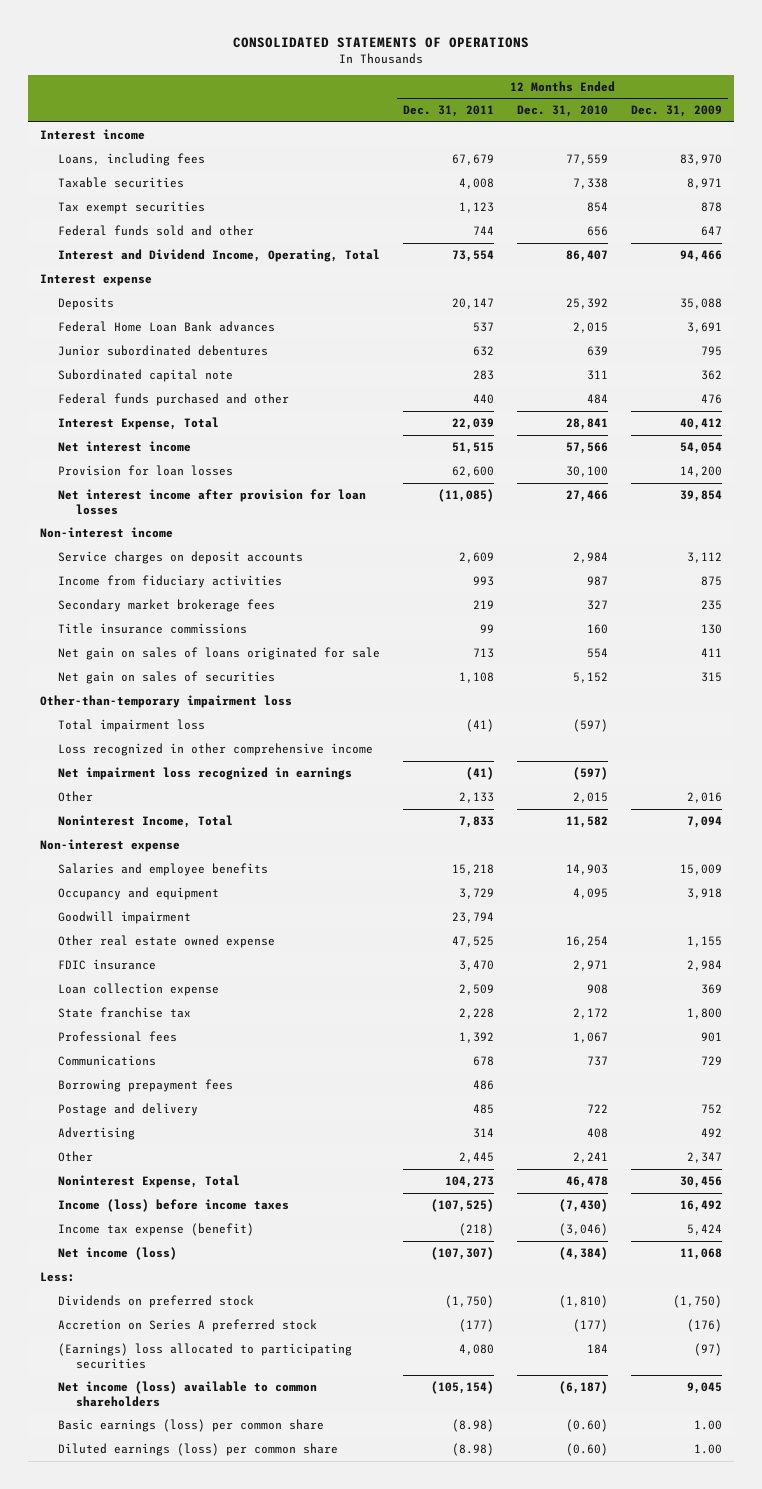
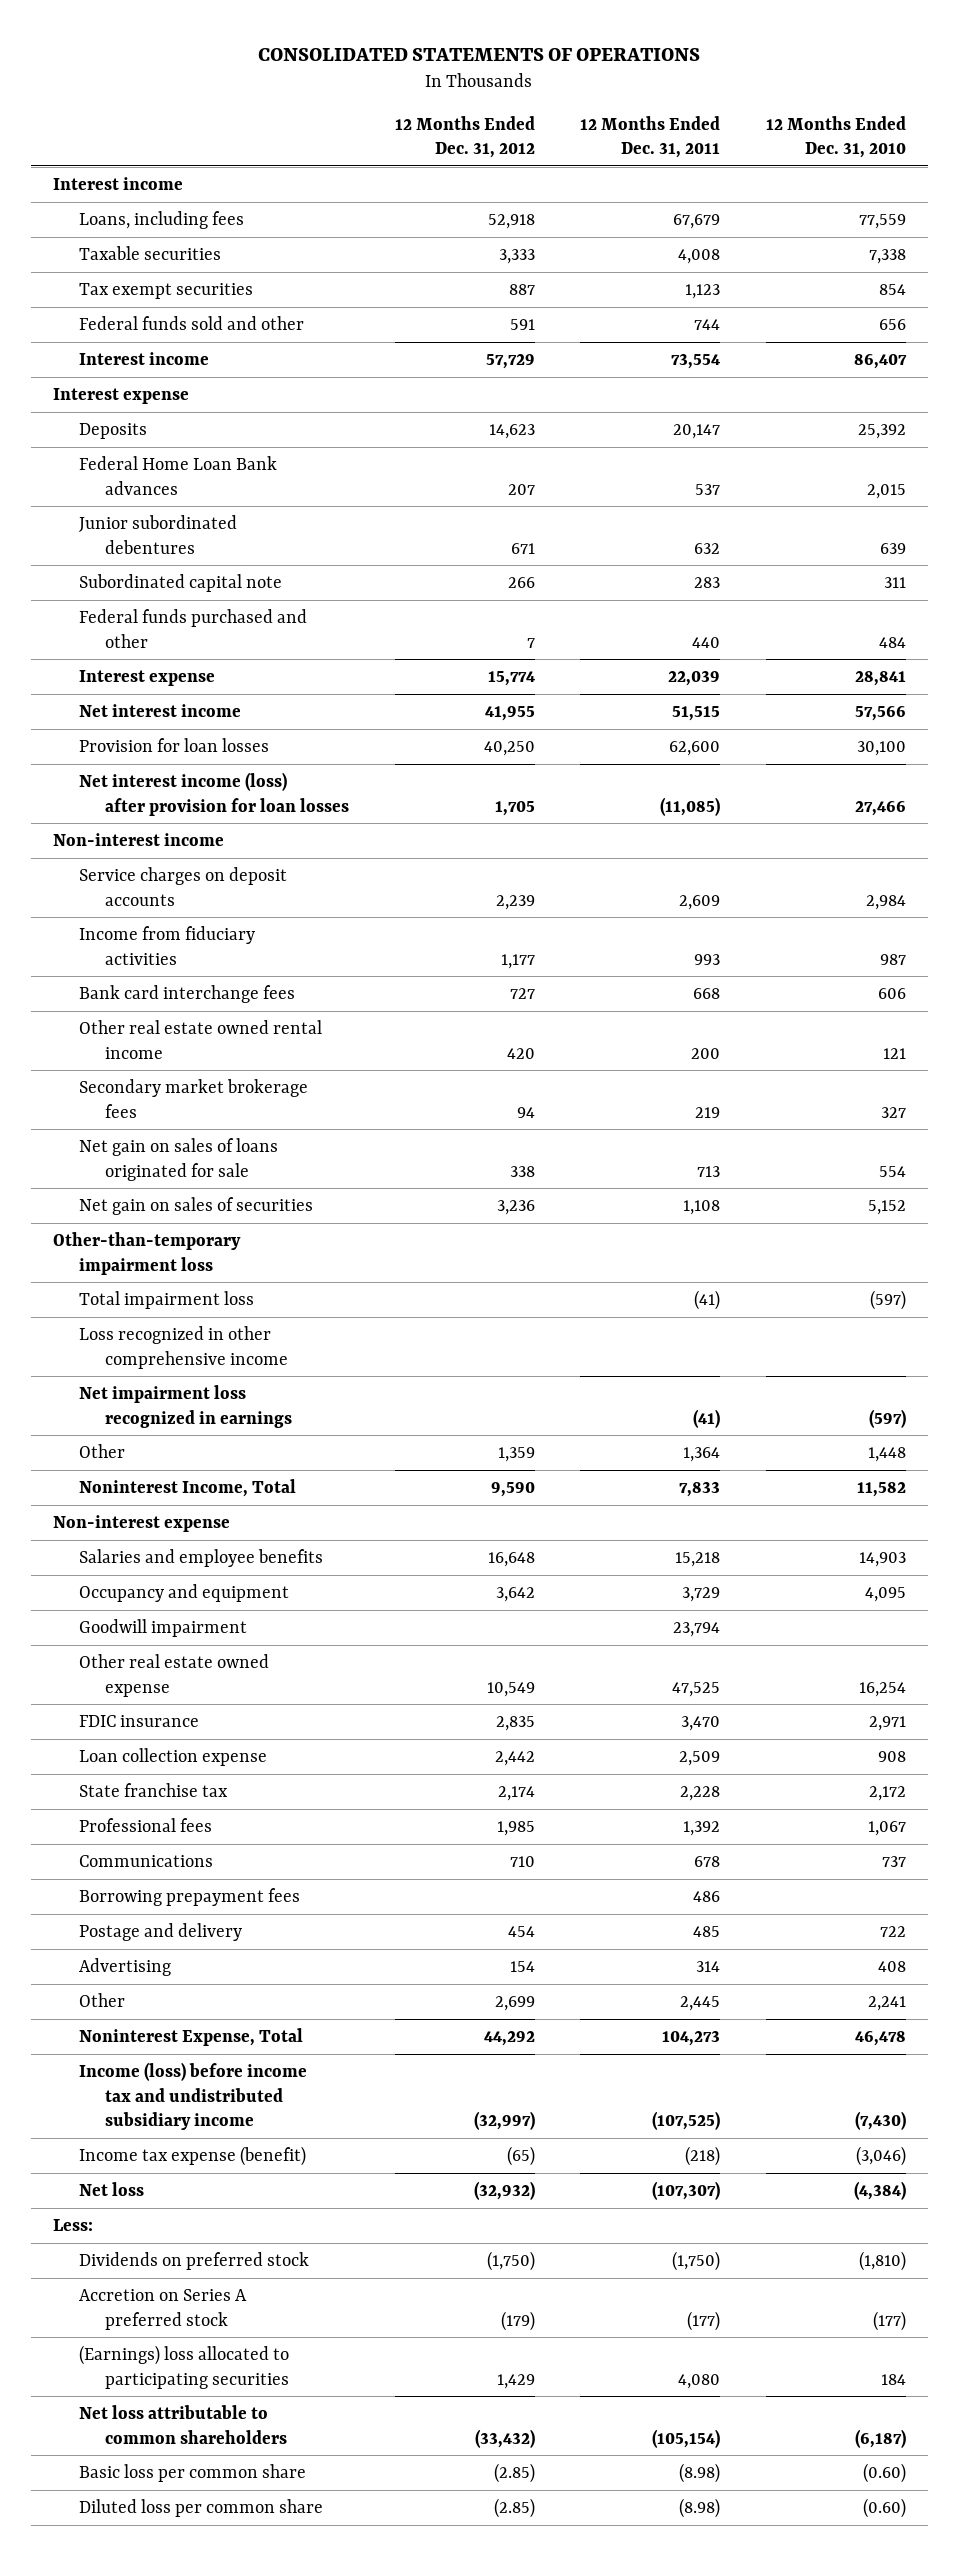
- | 12 Months Ended Dec. 31, 2011 | 12 Months Ended Dec. 31, 2010 | 12 Months Ended Dec. 31, 2009
+ | 12 Months Ended Dec. 31, 2012 | 12 Months Ended Dec. 31, 2011 | 12 Months Ended Dec. 31, 2010
- Interest and Dividend Income, Operating, Total | 73,554 | 86,407 | 94,466
+ Interest income | 57,729 | 73,554 | 86,407
- Interest Expense, Total | 22,039 | 28,841 | 40,412
+ Interest expense | 15,774 | 22,039 | 28,841
- Net interest income after provision for loan losses | (11,085) | 27,466 | 39,854
+ Net interest income (loss) after provision for loan losses | 1,705 | (11,085) | 27,466
+ Bank card interchange fees | 727 | 668 | 606
+ Other real estate owned rental income | 420 | 200 | 121
- Title insurance commissions | 99 | 160 | 130
- Other | 2,133 | 2,015 | 2,016
+ Other | 1,359 | 1,364 | 1,448
- Income (loss) before income taxes | (107,525) | (7,430) | 16,492
+ Income (loss) before income tax and undistributed subsidiary income | (32,997) | (107,525) | (7,430)
- Net income (loss) | (107,307) | (4,384) | 11,068
+ Net loss | (32,932) | (107,307) | (4,384)
- Net income (loss) available to common shareholders | (105,154) | (6,187) | 9,045
- Basic earnings (loss) per common share | (8.98) | (0.60) | 1.00
- Diluted earnings (loss) per common share | (8.98) | (0.60) | 1.00
+ Net loss attributable to common shareholders | (33,432) | (105,154) | (6,187)
+ Basic loss per common share | (2.85) | (8.98) | (0.60)
+ Diluted loss per common share | (2.85) | (8.98) | (0.60)

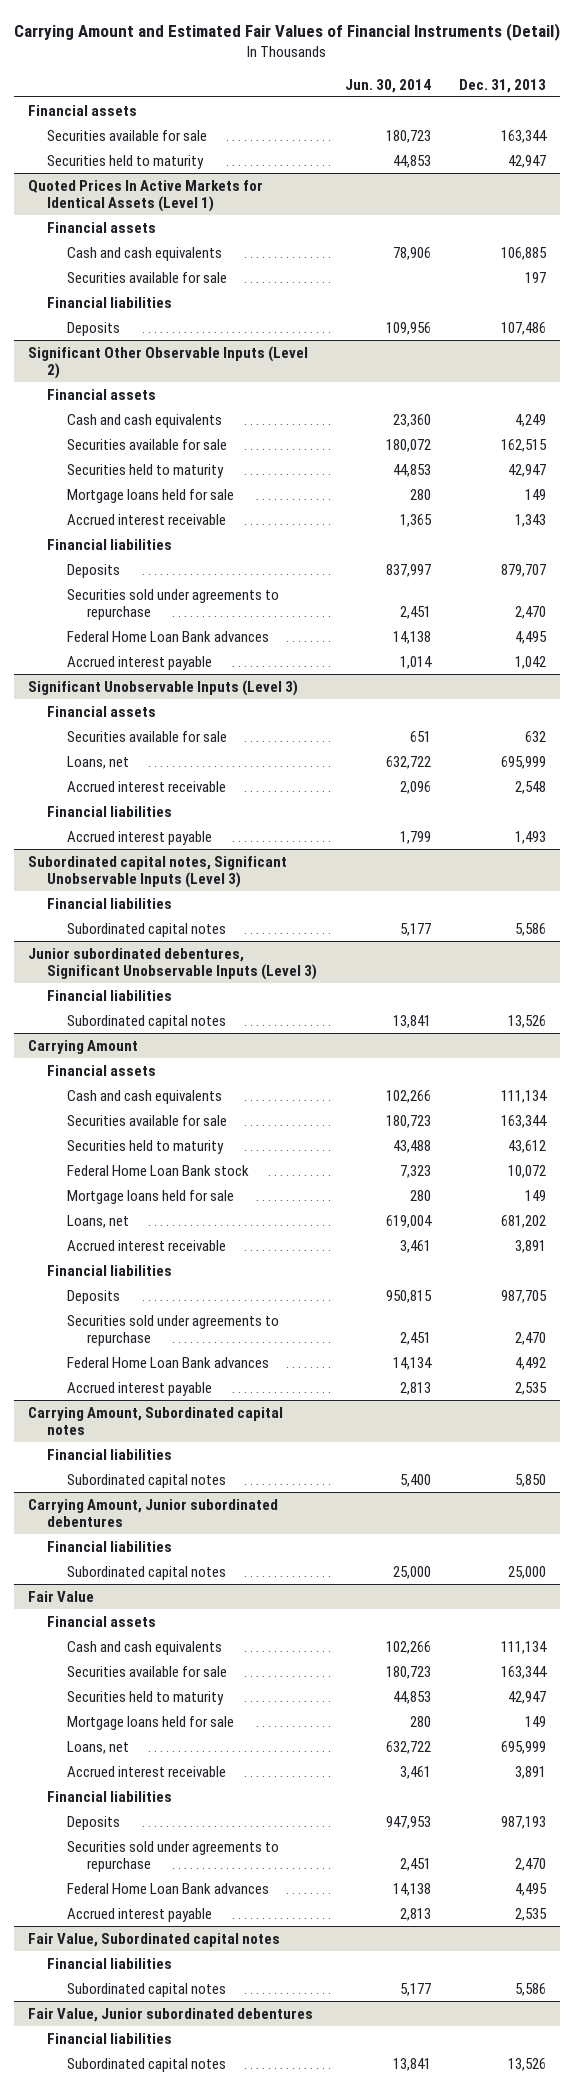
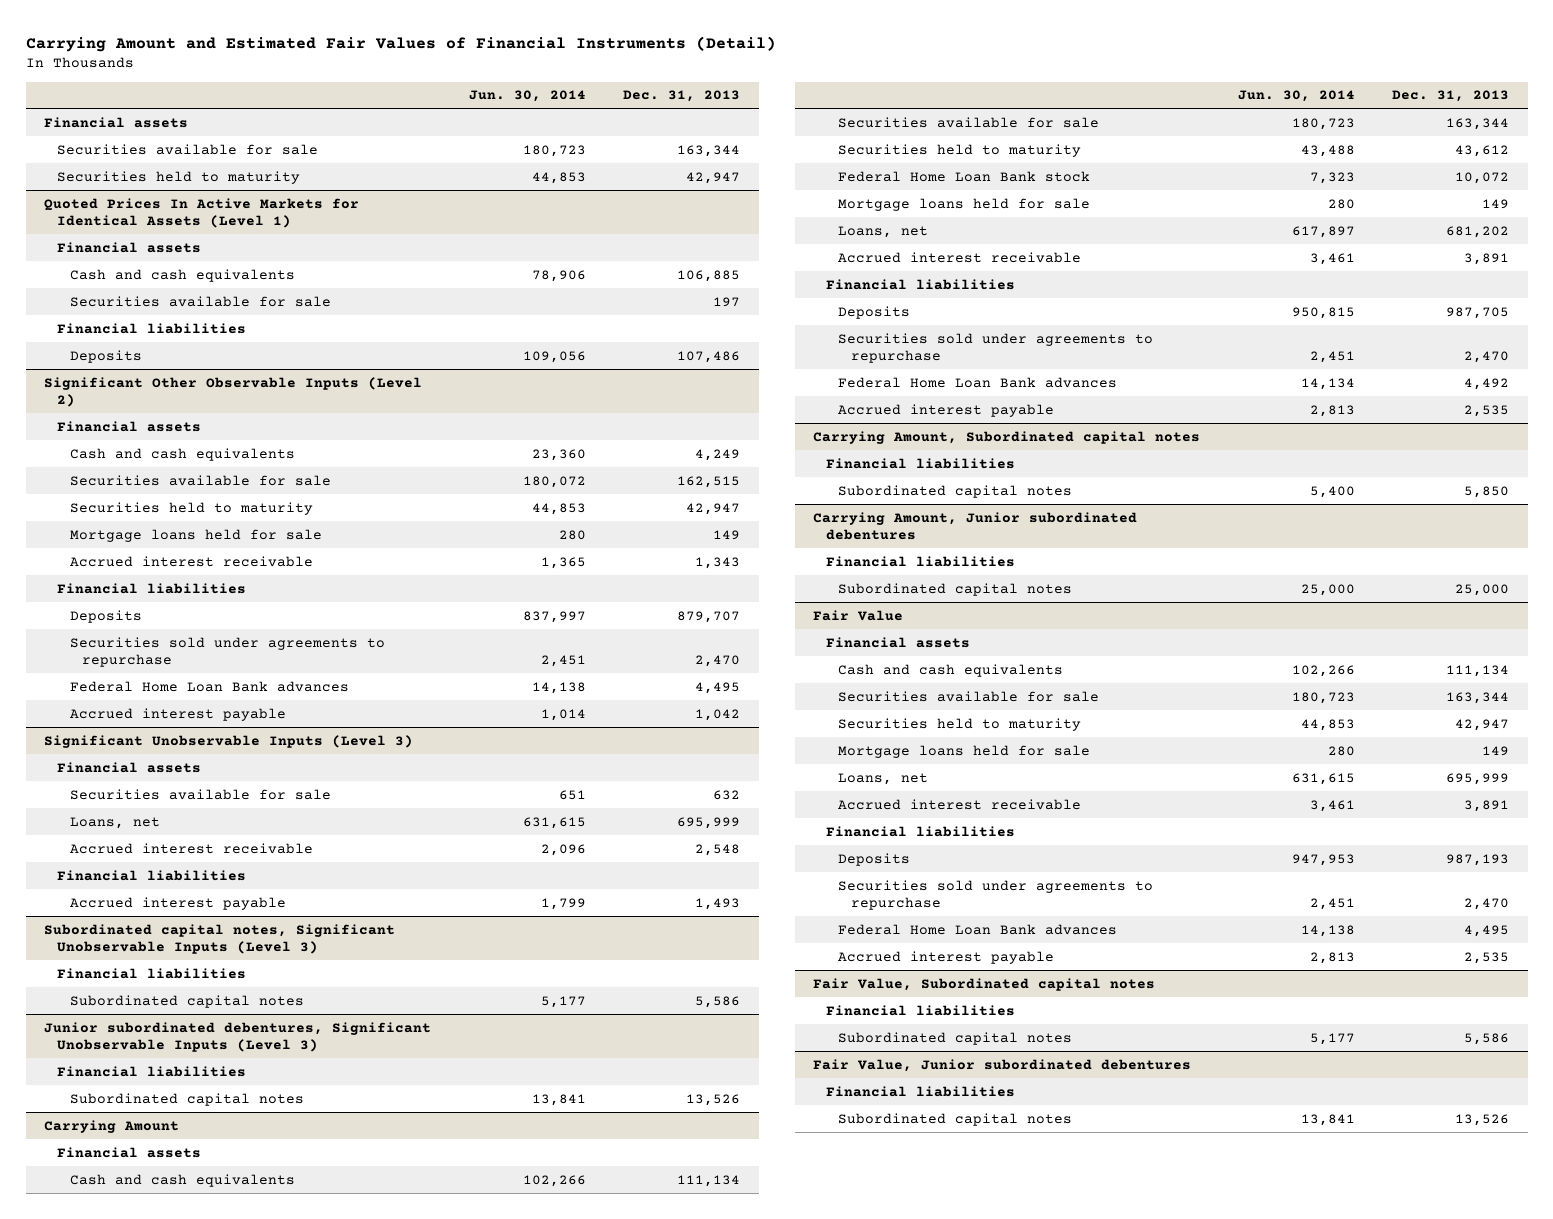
@ Quoted Prices In Active Markets for Identical Assets (Level 1)
- Deposits | 109,956 | 107,486
+ Deposits | 109,056 | 107,486
@ Significant Unobservable Inputs (Level 3)
- Loans, net | 632,722 | 695,999
+ Loans, net | 631,615 | 695,999
@ Carrying Amount
- Loans, net | 619,004 | 681,202
+ Loans, net | 617,897 | 681,202
@ Fair Value
- Loans, net | 632,722 | 695,999
+ Loans, net | 631,615 | 695,999

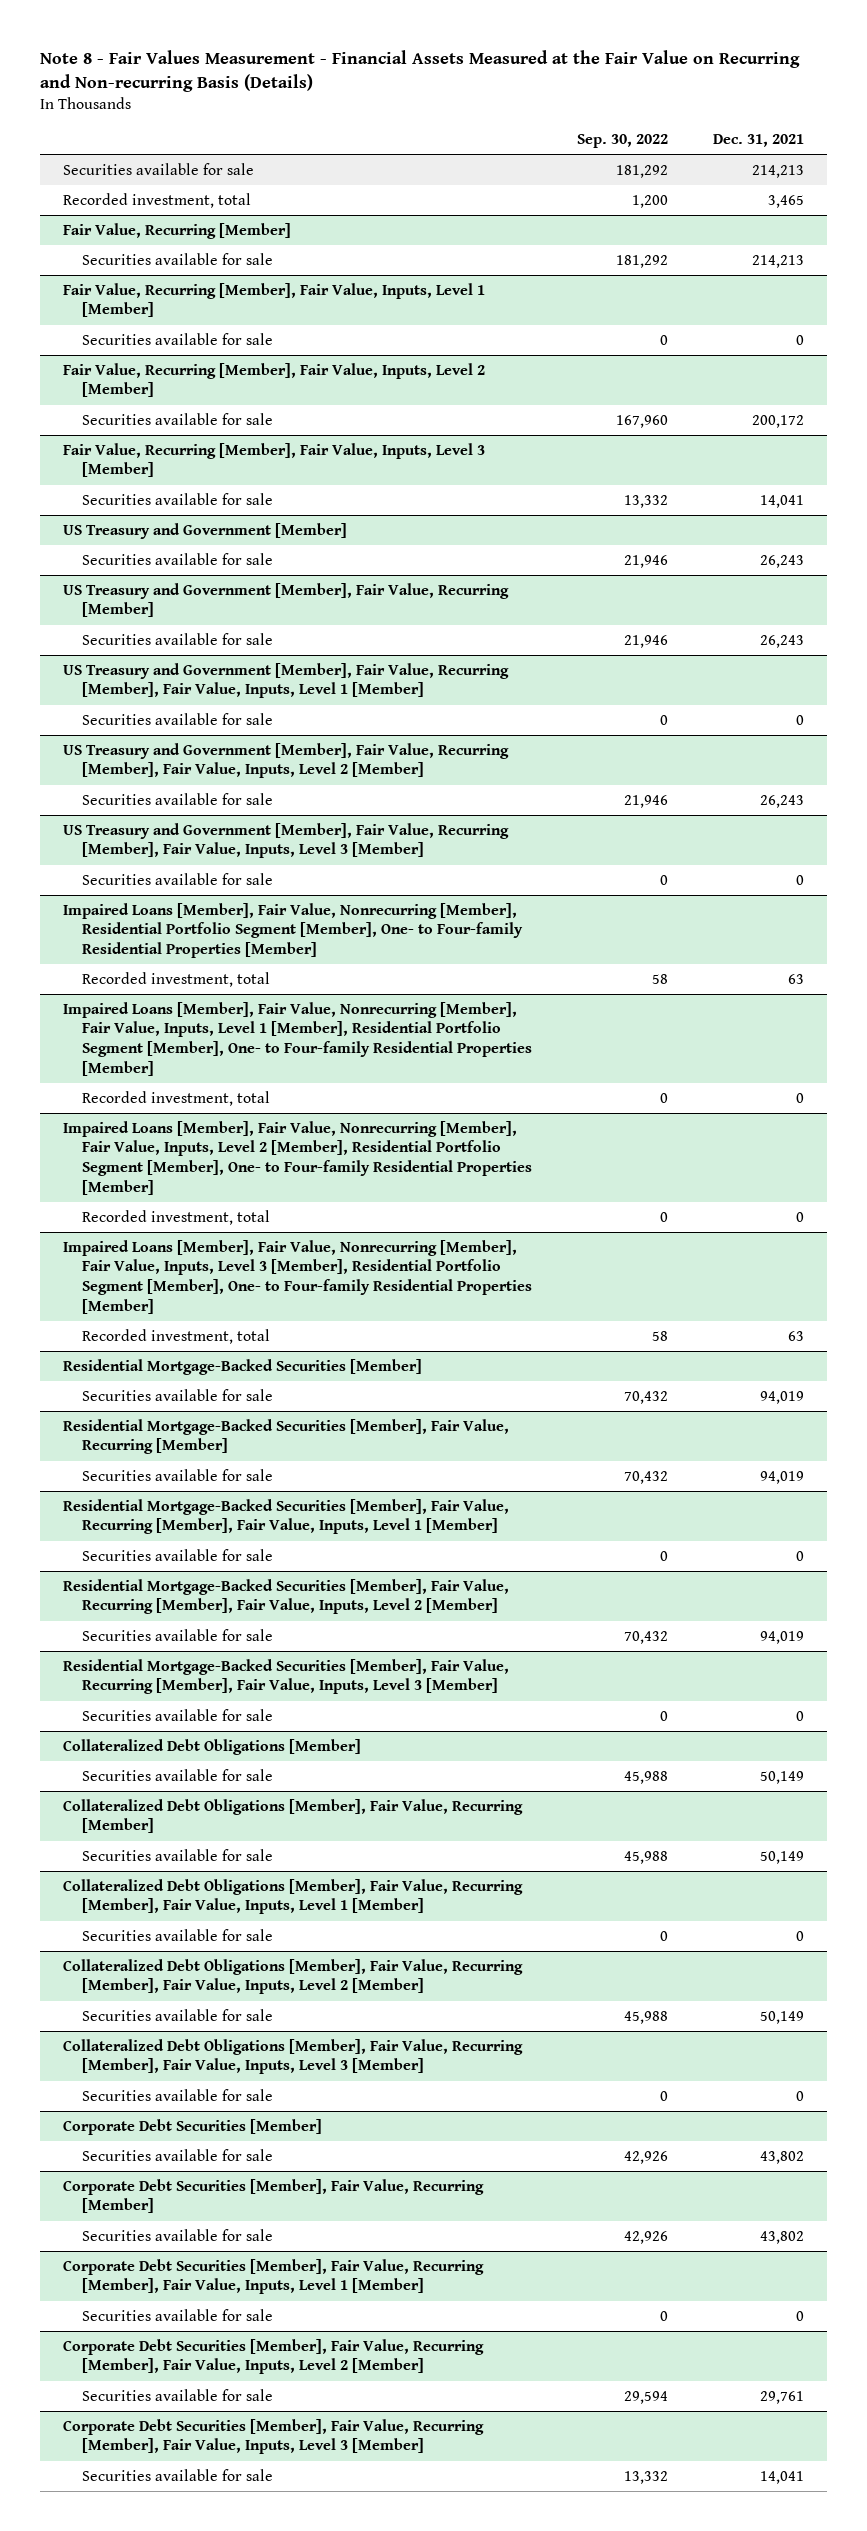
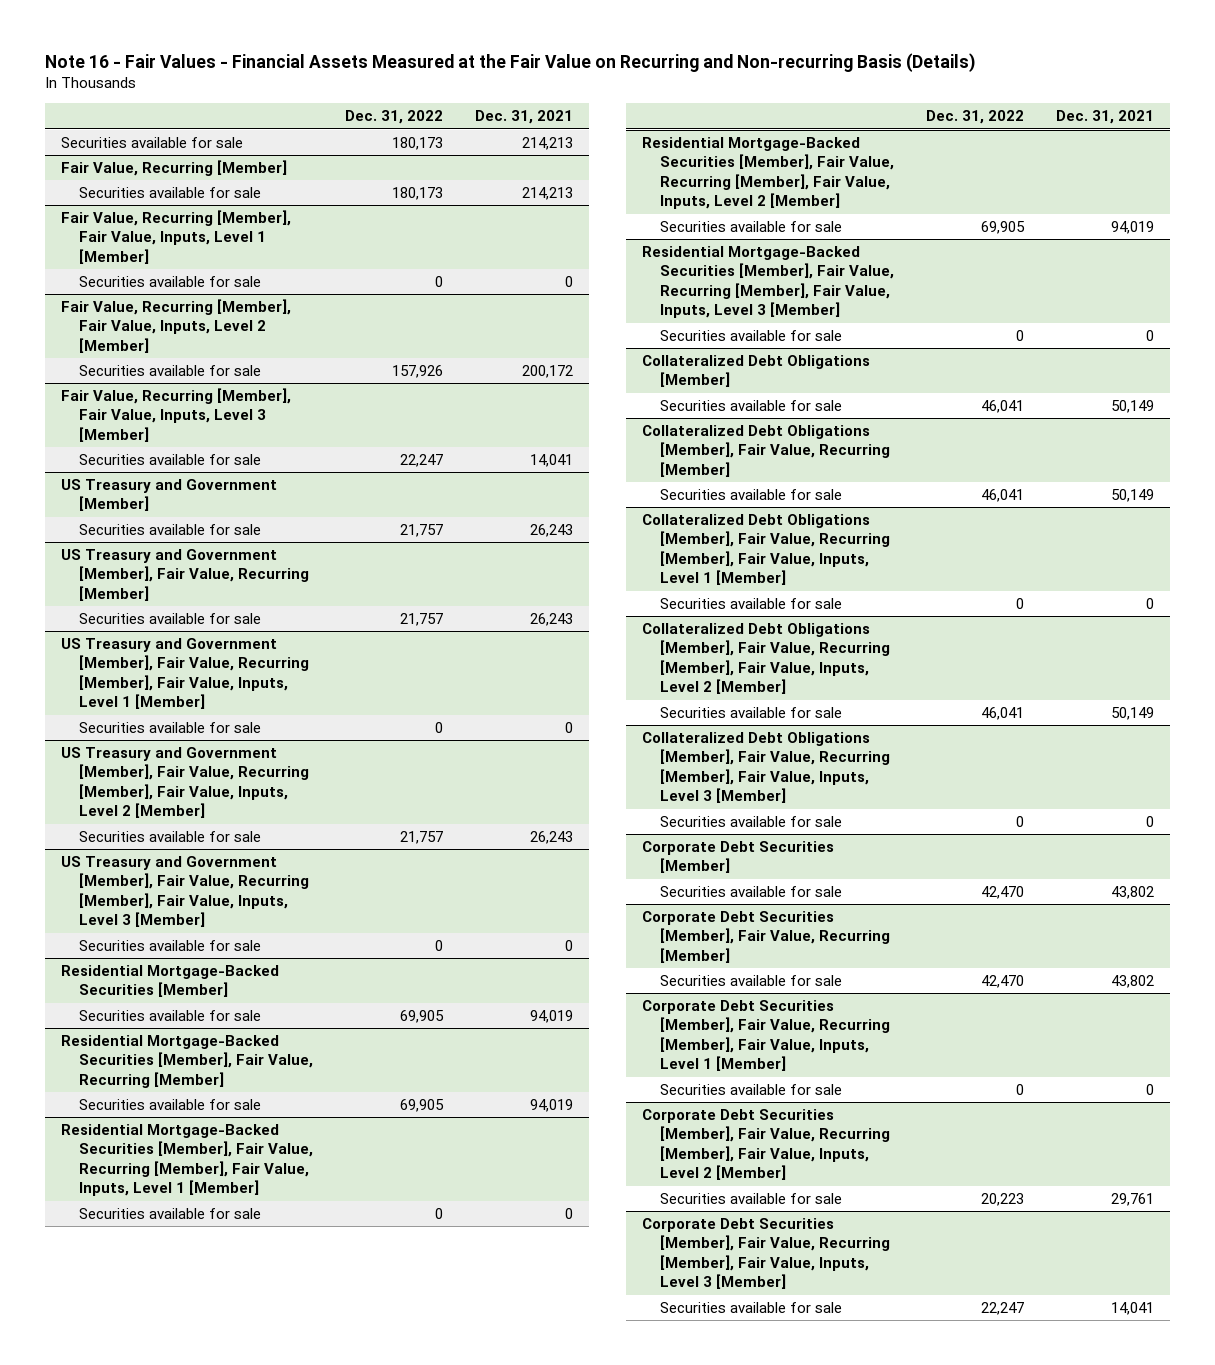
- Note 8 - Fair Values Measurement - Financial Assets Measured at the Fair Value on Recurring and Non-recurring Basis (Details)
+ Note 16 - Fair Values - Financial Assets Measured at the Fair Value on Recurring and Non-recurring Basis (Details)
- | Sep. 30, 2022 | Dec. 31, 2021
+ | Dec. 31, 2022 | Dec. 31, 2021
- Recorded investment, total | 1,200 | 3,465
- Impaired Loans [Member], Fair Value, Nonrecurring [Member], Residential Portfolio Segment [Member], One- to Four-family Residential Properties [Member]
- Recorded investment, total | 58 | 63
- Impaired Loans [Member], Fair Value, Nonrecurring [Member], Fair Value, Inputs, Level 1 [Member], Residential Portfolio Segment [Member], One- to Four-family Residential Properties [Member]
- Recorded investment, total | 0 | 0
- Impaired Loans [Member], Fair Value, Nonrecurring [Member], Fair Value, Inputs, Level 2 [Member], Residential Portfolio Segment [Member], One- to Four-family Residential Properties [Member]
- Recorded investment, total | 0 | 0
- Impaired Loans [Member], Fair Value, Nonrecurring [Member], Fair Value, Inputs, Level 3 [Member], Residential Portfolio Segment [Member], One- to Four-family Residential Properties [Member]
- Recorded investment, total | 58 | 63

